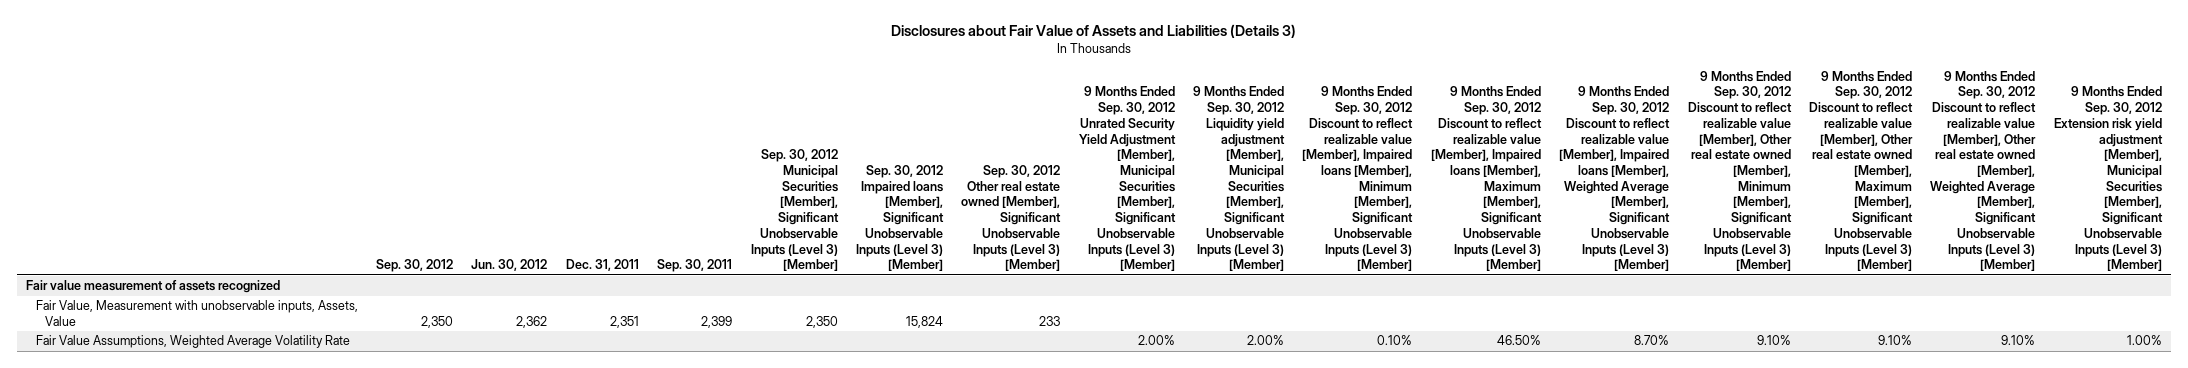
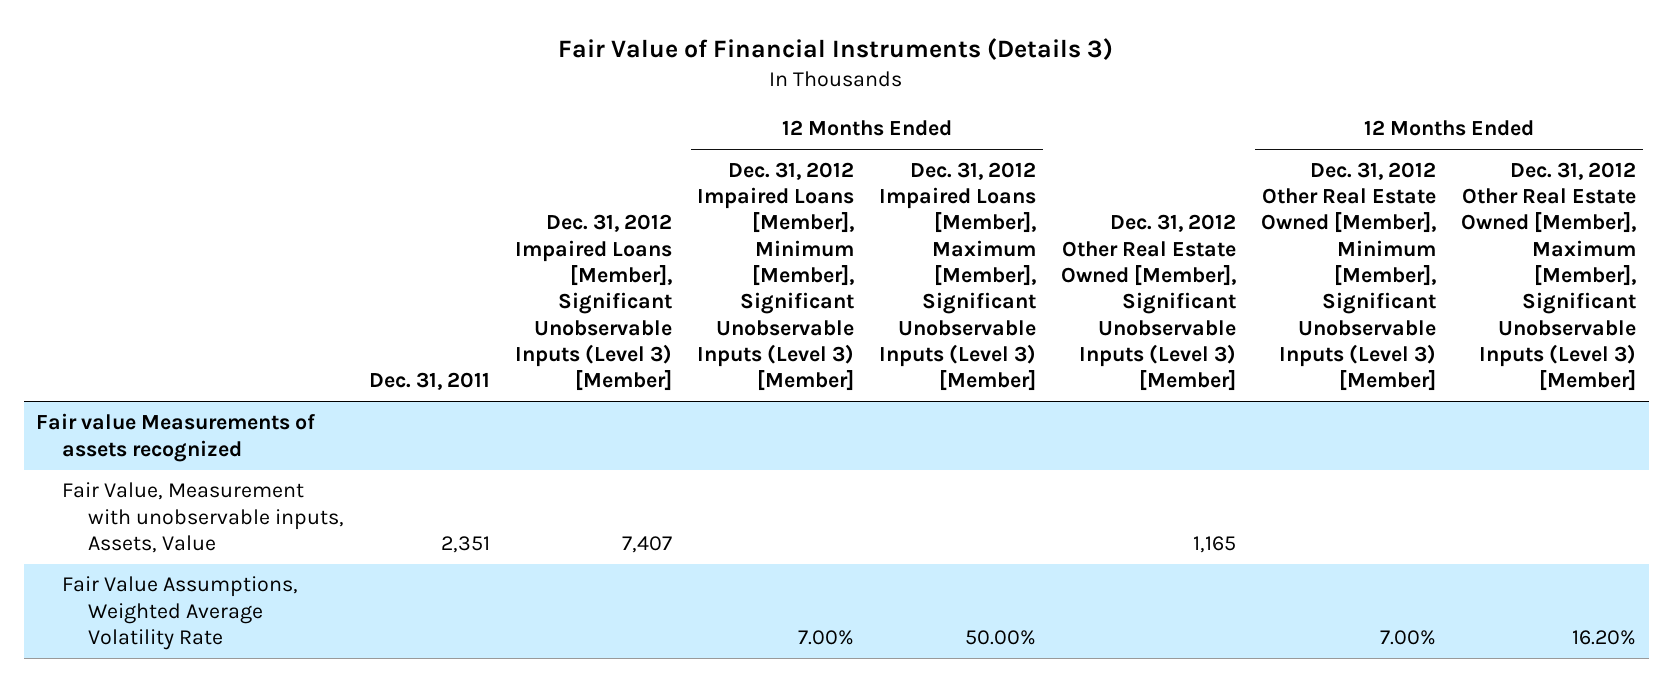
- Disclosures about Fair Value of Assets and Liabilities (Details 3)
+ Fair Value of Financial Instruments (Details 3)
- | Sep. 30, 2012 | Jun. 30, 2012 | Dec. 31, 2011 | Sep. 30, 2011 | Sep. 30, 2012 Municipal Securities [Member], Significant Unobservable Inputs (Level 3) [Member] | Sep. 30, 2012 Impaired loans [Member], Significant Unobservable Inputs (Level 3) [Member] | Sep. 30, 2012 Other real estate owned [Member], Significant Unobservable Inputs (Level 3) [Member] | 9 Months Ended Sep. 30, 2012 Unrated Security Yield Adjustment [Member], Municipal Securities [Member], Significant Unobservable Inputs (Level 3) [Member] | 9 Months Ended Sep. 30, 2012 Liquidity yield adjustment [Member], Municipal Securities [Member], Significant Unobservable Inputs (Level 3) [Member] | 9 Months Ended Sep. 30, 2012 Discount to reflect realizable value [Member], Impaired loans [Member], Minimum [Member], Significant Unobservable Inputs (Level 3) [Member] | 9 Months Ended Sep. 30, 2012 Discount to reflect realizable value [Member], Impaired loans [Member], Maximum [Member], Significant Unobservable Inputs (Level 3) [Member] | 9 Months Ended Sep. 30, 2012 Discount to reflect realizable value [Member], Impaired loans [Member], Weighted Average [Member], Significant Unobservable Inputs (Level 3) [Member] | 9 Months Ended Sep. 30, 2012 Discount to reflect realizable value [Member], Other real estate owned [Member], Minimum [Member], Significant Unobservable Inputs (Level 3) [Member] | 9 Months Ended Sep. 30, 2012 Discount to reflect realizable value [Member], Other real estate owned [Member], Maximum [Member], Significant Unobservable Inputs (Level 3) [Member] | 9 Months Ended Sep. 30, 2012 Discount to reflect realizable value [Member], Other real estate owned [Member], Weighted Average [Member], Significant Unobservable Inputs (Level 3) [Member] | 9 Months Ended Sep. 30, 2012 Extension risk yield adjustment [Member], Municipal Securities [Member], Significant Unobservable Inputs (Level 3) [Member]
+ | Dec. 31, 2011 | Dec. 31, 2012 Impaired Loans [Member], Significant Unobservable Inputs (Level 3) [Member] | 12 Months Ended Dec. 31, 2012 Impaired Loans [Member], Minimum [Member], Significant Unobservable Inputs (Level 3) [Member] | 12 Months Ended Dec. 31, 2012 Impaired Loans [Member], Maximum [Member], Significant Unobservable Inputs (Level 3) [Member] | Dec. 31, 2012 Other Real Estate Owned [Member], Significant Unobservable Inputs (Level 3) [Member] | 12 Months Ended Dec. 31, 2012 Other Real Estate Owned [Member], Minimum [Member], Significant Unobservable Inputs (Level 3) [Member] | 12 Months Ended Dec. 31, 2012 Other Real Estate Owned [Member], Maximum [Member], Significant Unobservable Inputs (Level 3) [Member]
- Fair value measurement of assets recognized
+ Fair value Measurements of assets recognized

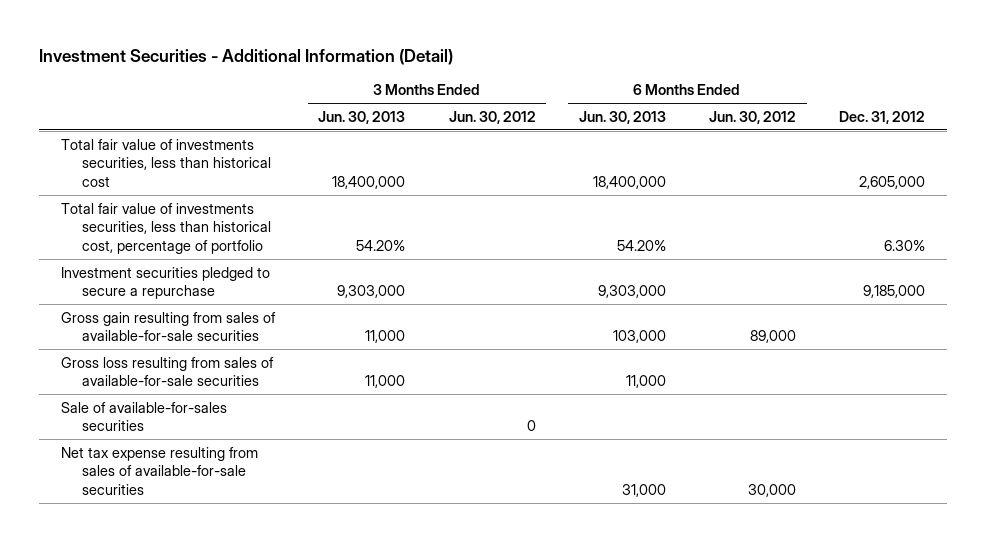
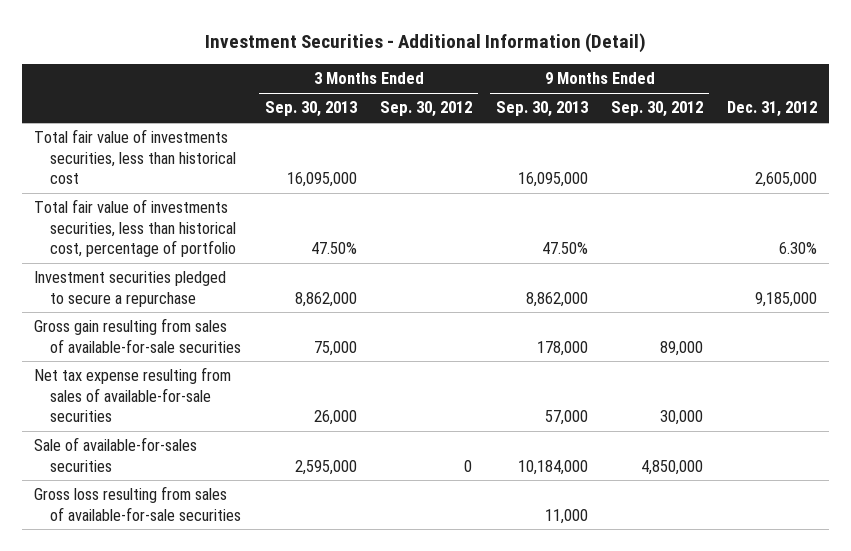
- | 3 Months Ended Jun. 30, 2013 | 3 Months Ended Jun. 30, 2012 | 6 Months Ended Jun. 30, 2013 | 6 Months Ended Jun. 30, 2012 | Dec. 31, 2012
+ | 3 Months Ended Sep. 30, 2013 | 3 Months Ended Sep. 30, 2012 | 9 Months Ended Sep. 30, 2013 | 9 Months Ended Sep. 30, 2012 | Dec. 31, 2012
moved down: Sale of available-for-sales securities | 2,595,000 | 0 | 10,184,000 | 4,850,000 |
moved down: Gross loss resulting from sales of available-for-sale securities | | | 11,000 | |

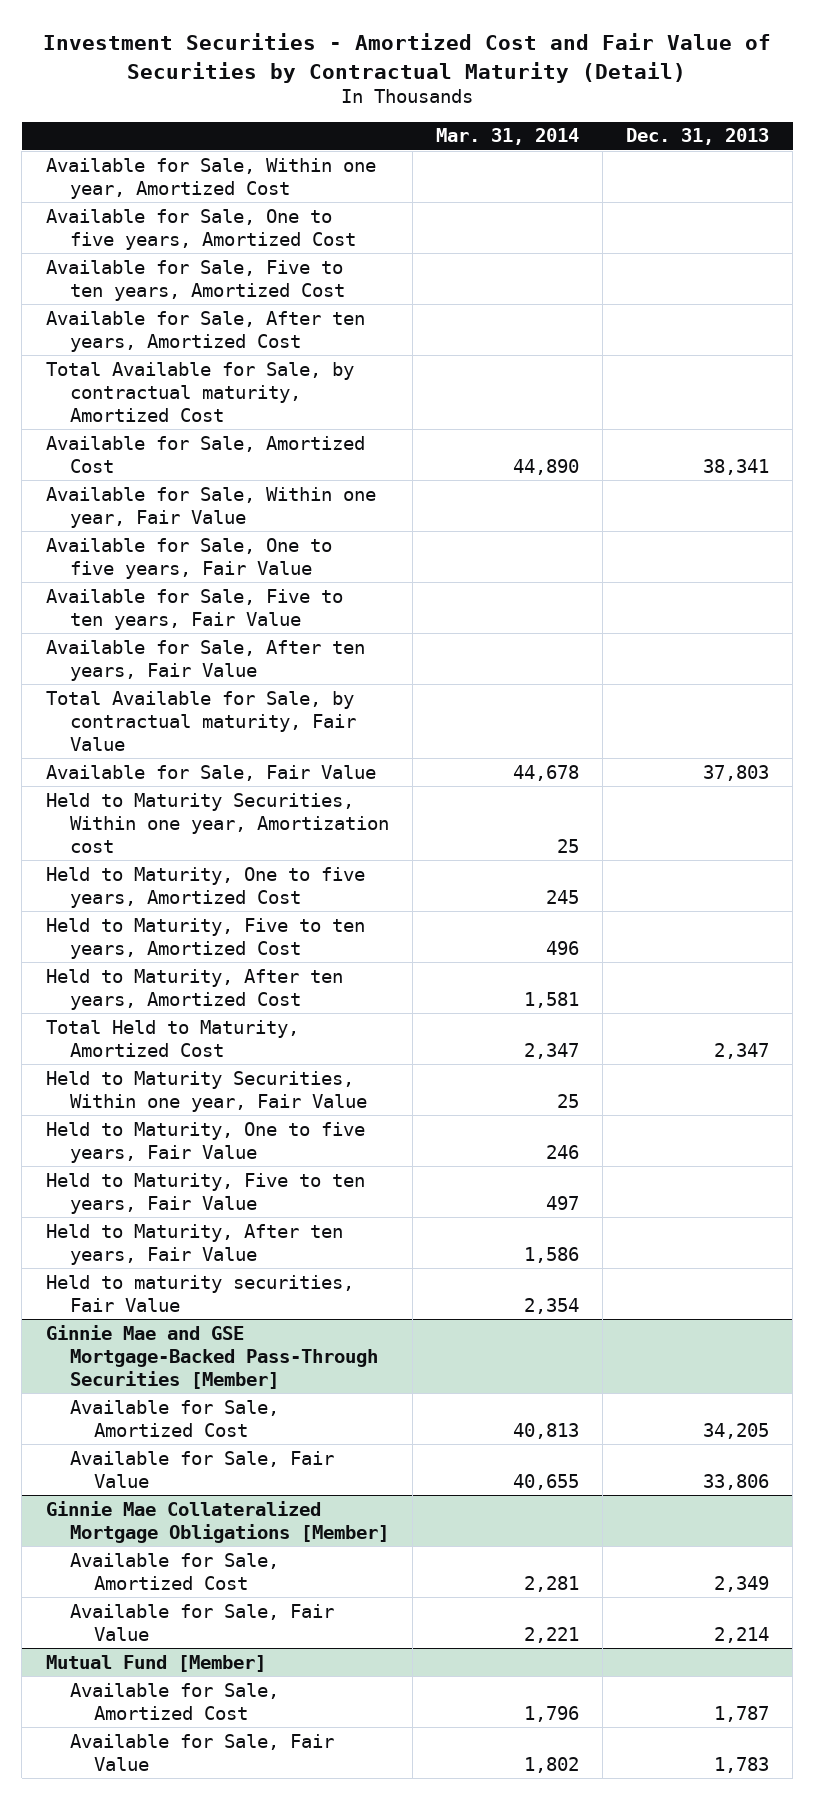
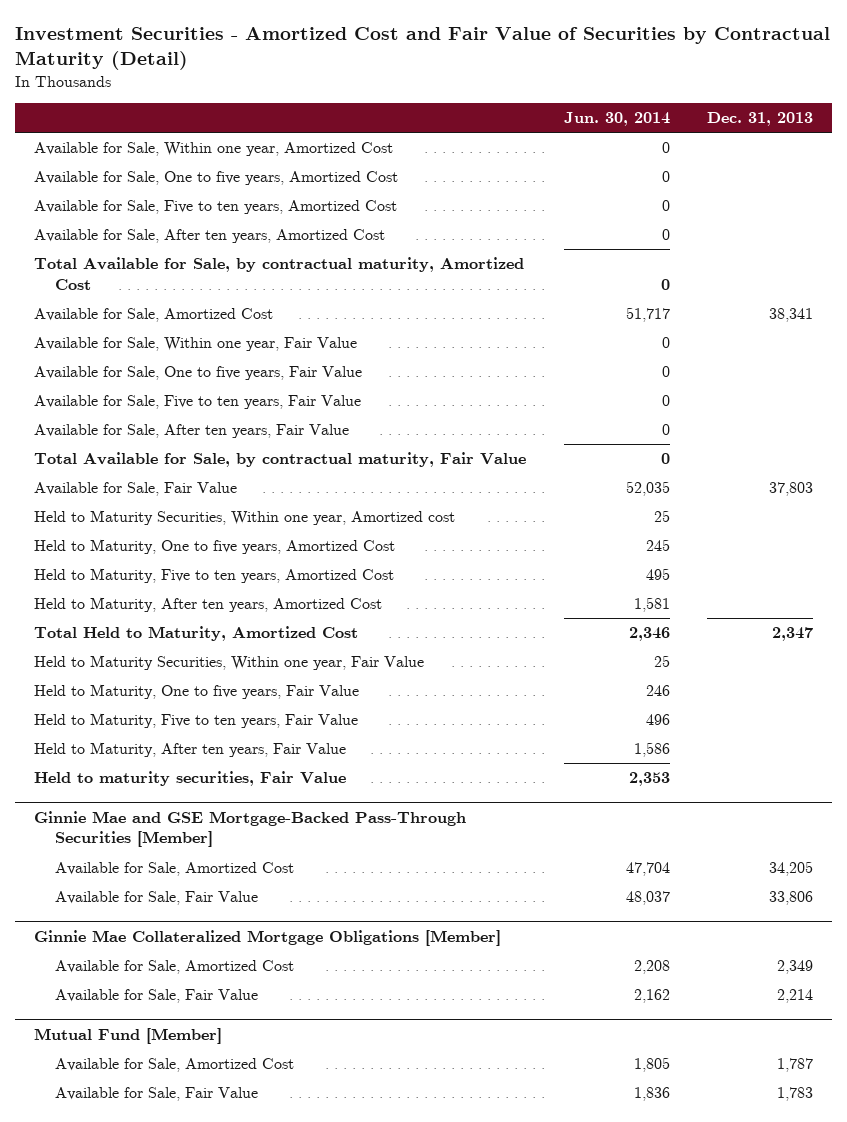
- | Mar. 31, 2014 | Dec. 31, 2013
+ | Jun. 30, 2014 | Dec. 31, 2013
- Held to Maturity Securities, Within one year, Amortization cost | 25 |
+ Held to Maturity Securities, Within one year, Amortized cost | 25 |

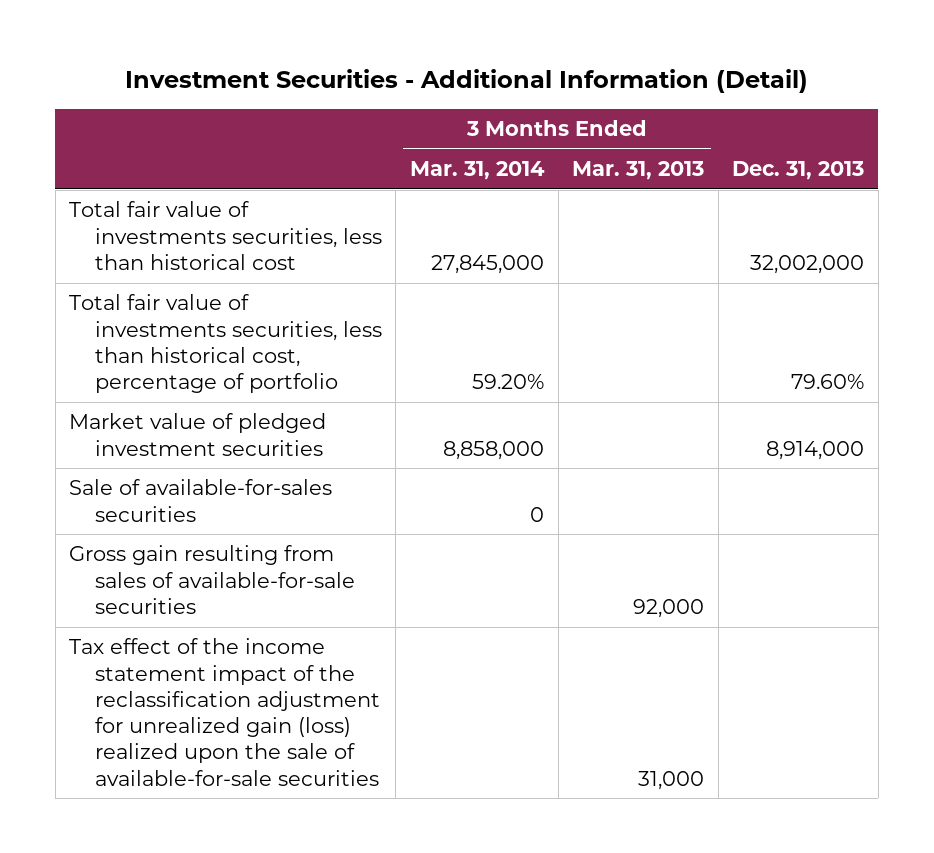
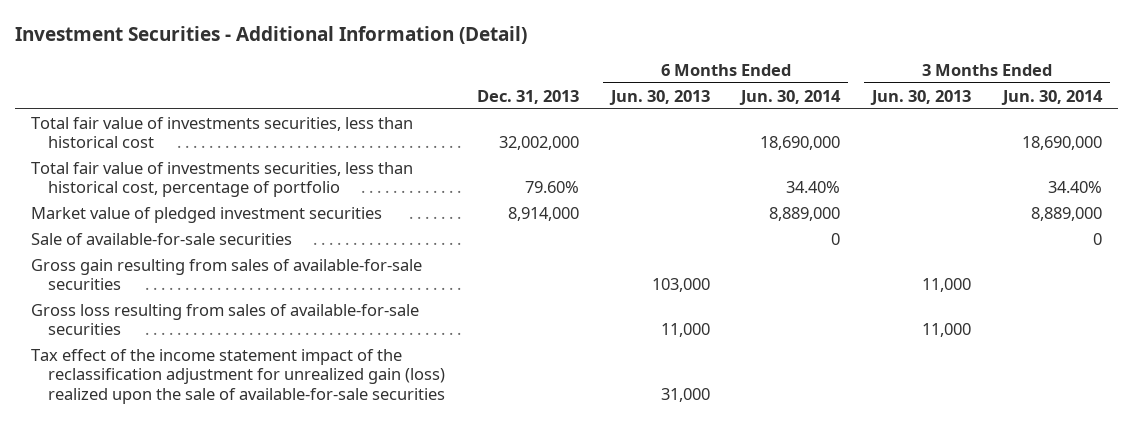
- | 3 Months Ended Mar. 31, 2014 | 3 Months Ended Mar. 31, 2013 | Dec. 31, 2013
+ | Dec. 31, 2013 | 6 Months Ended Jun. 30, 2013 | 6 Months Ended Jun. 30, 2014 | 3 Months Ended Jun. 30, 2013 | 3 Months Ended Jun. 30, 2014
- Sale of available-for-sales securities | 0 | |
+ Sale of available-for-sale securities | | | 0 | | 0
+ Gross loss resulting from sales of available-for-sale securities | | 11,000 | | 11,000 |

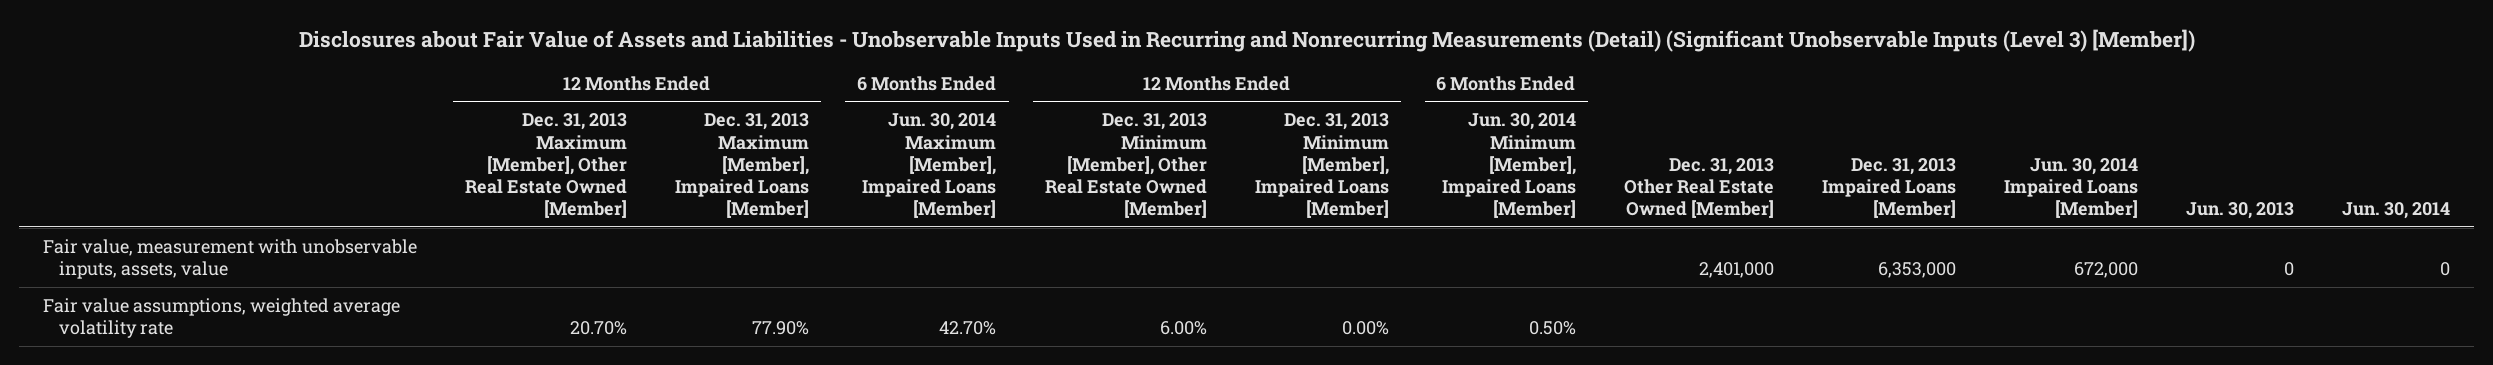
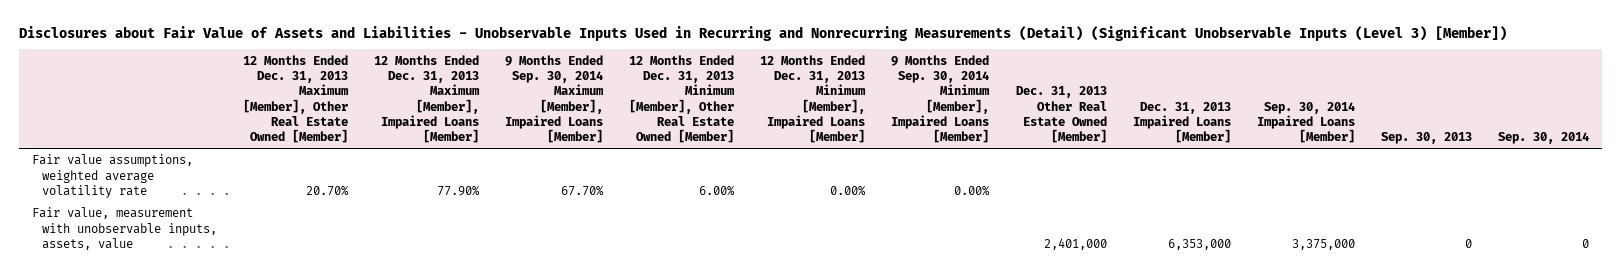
- | 12 Months Ended Dec. 31, 2013 Maximum [Member], Other Real Estate Owned [Member] | 12 Months Ended Dec. 31, 2013 Maximum [Member], Impaired Loans [Member] | 6 Months Ended Jun. 30, 2014 Maximum [Member], Impaired Loans [Member] | 12 Months Ended Dec. 31, 2013 Minimum [Member], Other Real Estate Owned [Member] | 12 Months Ended Dec. 31, 2013 Minimum [Member], Impaired Loans [Member] | 6 Months Ended Jun. 30, 2014 Minimum [Member], Impaired Loans [Member] | Dec. 31, 2013 Other Real Estate Owned [Member] | Dec. 31, 2013 Impaired Loans [Member] | Jun. 30, 2014 Impaired Loans [Member] | Jun. 30, 2013 | Jun. 30, 2014
+ | 12 Months Ended Dec. 31, 2013 Maximum [Member], Other Real Estate Owned [Member] | 12 Months Ended Dec. 31, 2013 Maximum [Member], Impaired Loans [Member] | 9 Months Ended Sep. 30, 2014 Maximum [Member], Impaired Loans [Member] | 12 Months Ended Dec. 31, 2013 Minimum [Member], Other Real Estate Owned [Member] | 12 Months Ended Dec. 31, 2013 Minimum [Member], Impaired Loans [Member] | 9 Months Ended Sep. 30, 2014 Minimum [Member], Impaired Loans [Member] | Dec. 31, 2013 Other Real Estate Owned [Member] | Dec. 31, 2013 Impaired Loans [Member] | Sep. 30, 2014 Impaired Loans [Member] | Sep. 30, 2013 | Sep. 30, 2014
moved down: Fair value, measurement with unobservable inputs, assets, value | | | | | | | 2,401,000 | 6,353,000 | 3,375,000 | 0 | 0

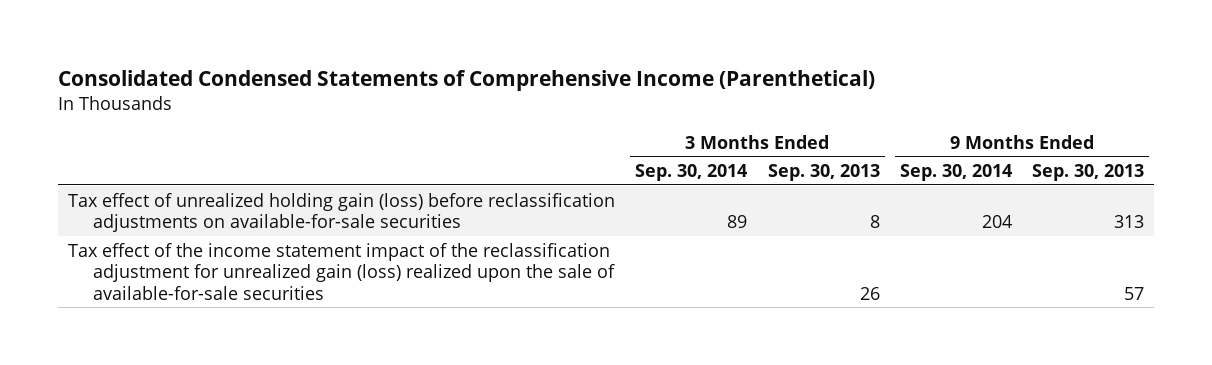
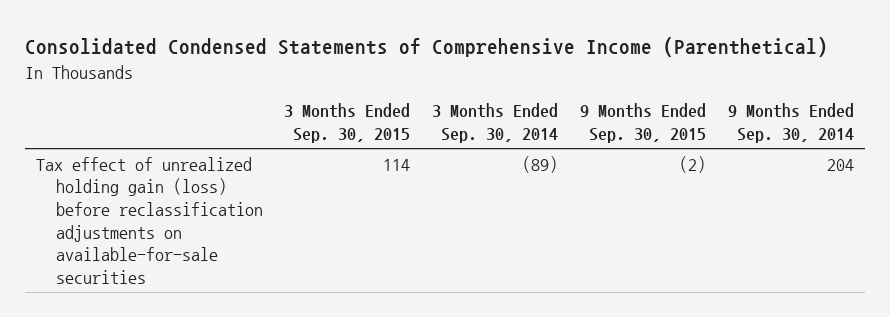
- | 3 Months Ended Sep. 30, 2014 | 3 Months Ended Sep. 30, 2013 | 9 Months Ended Sep. 30, 2014 | 9 Months Ended Sep. 30, 2013
+ | 3 Months Ended Sep. 30, 2015 | 3 Months Ended Sep. 30, 2014 | 9 Months Ended Sep. 30, 2015 | 9 Months Ended Sep. 30, 2014
- Tax effect of unrealized holding gain (loss) before reclassification adjustments on available-for-sale securities | 89 | 8 | 204 | 313
- Tax effect of the income statement impact of the reclassification adjustment for unrealized gain (loss) realized upon the sale of available-for-sale securities | | 26 | | 57
+ Tax effect of unrealized holding gain (loss) before reclassification adjustments on available-for-sale securities | 114 | (89) | (2) | 204

